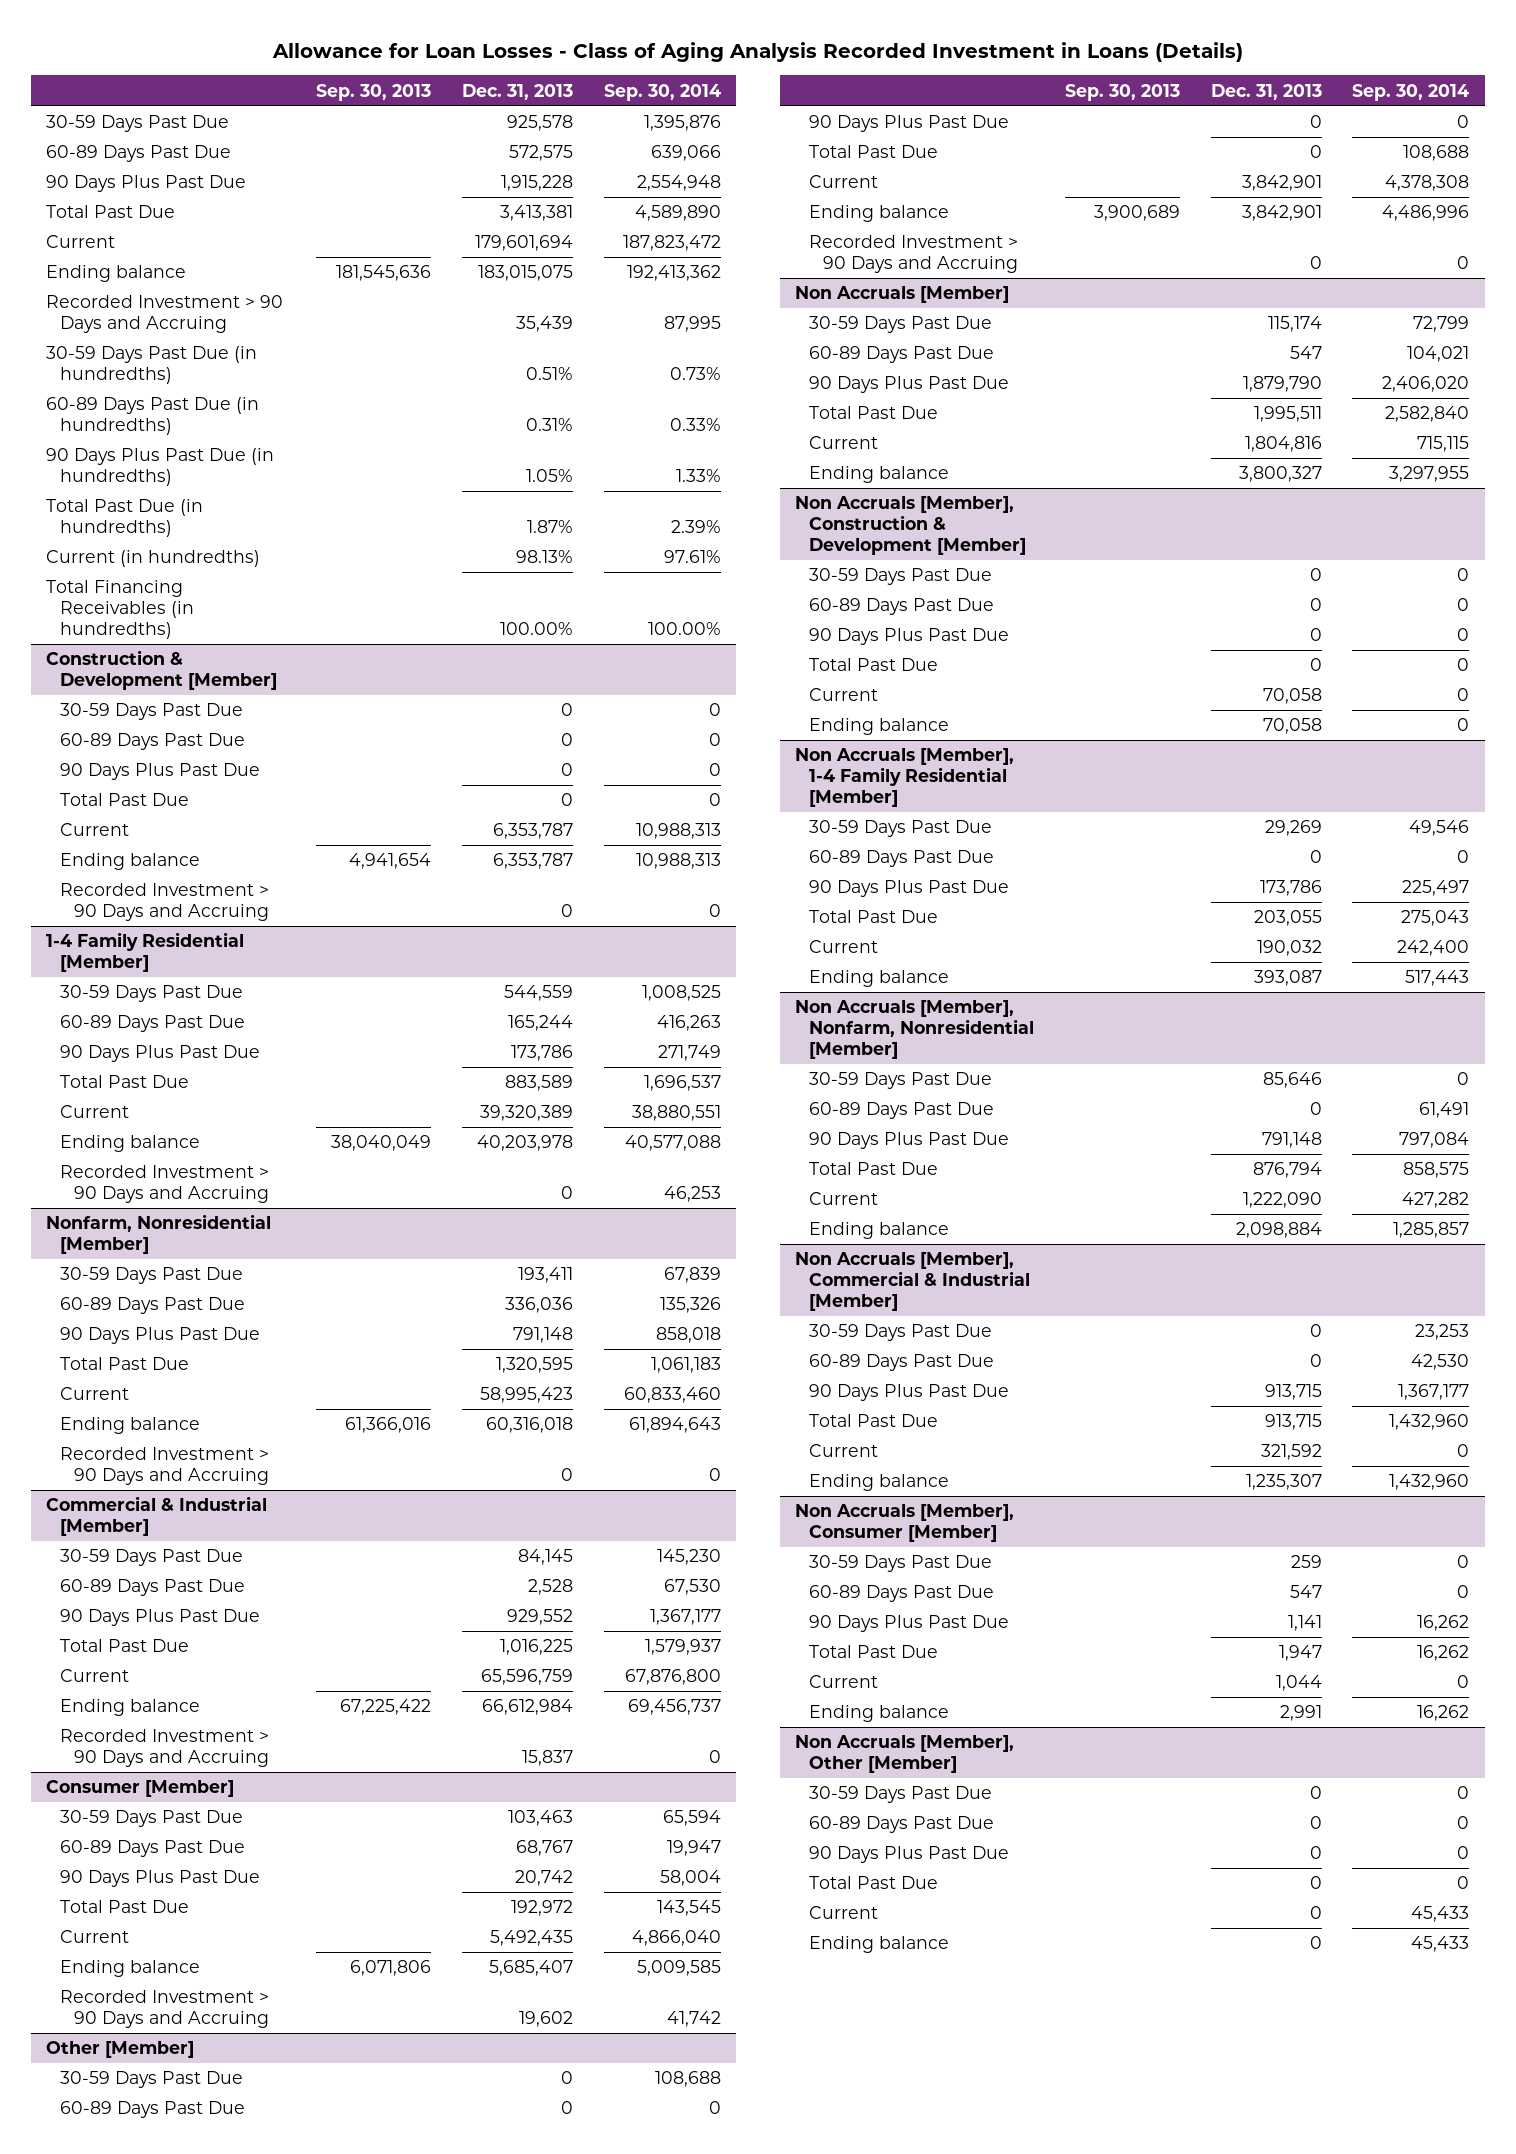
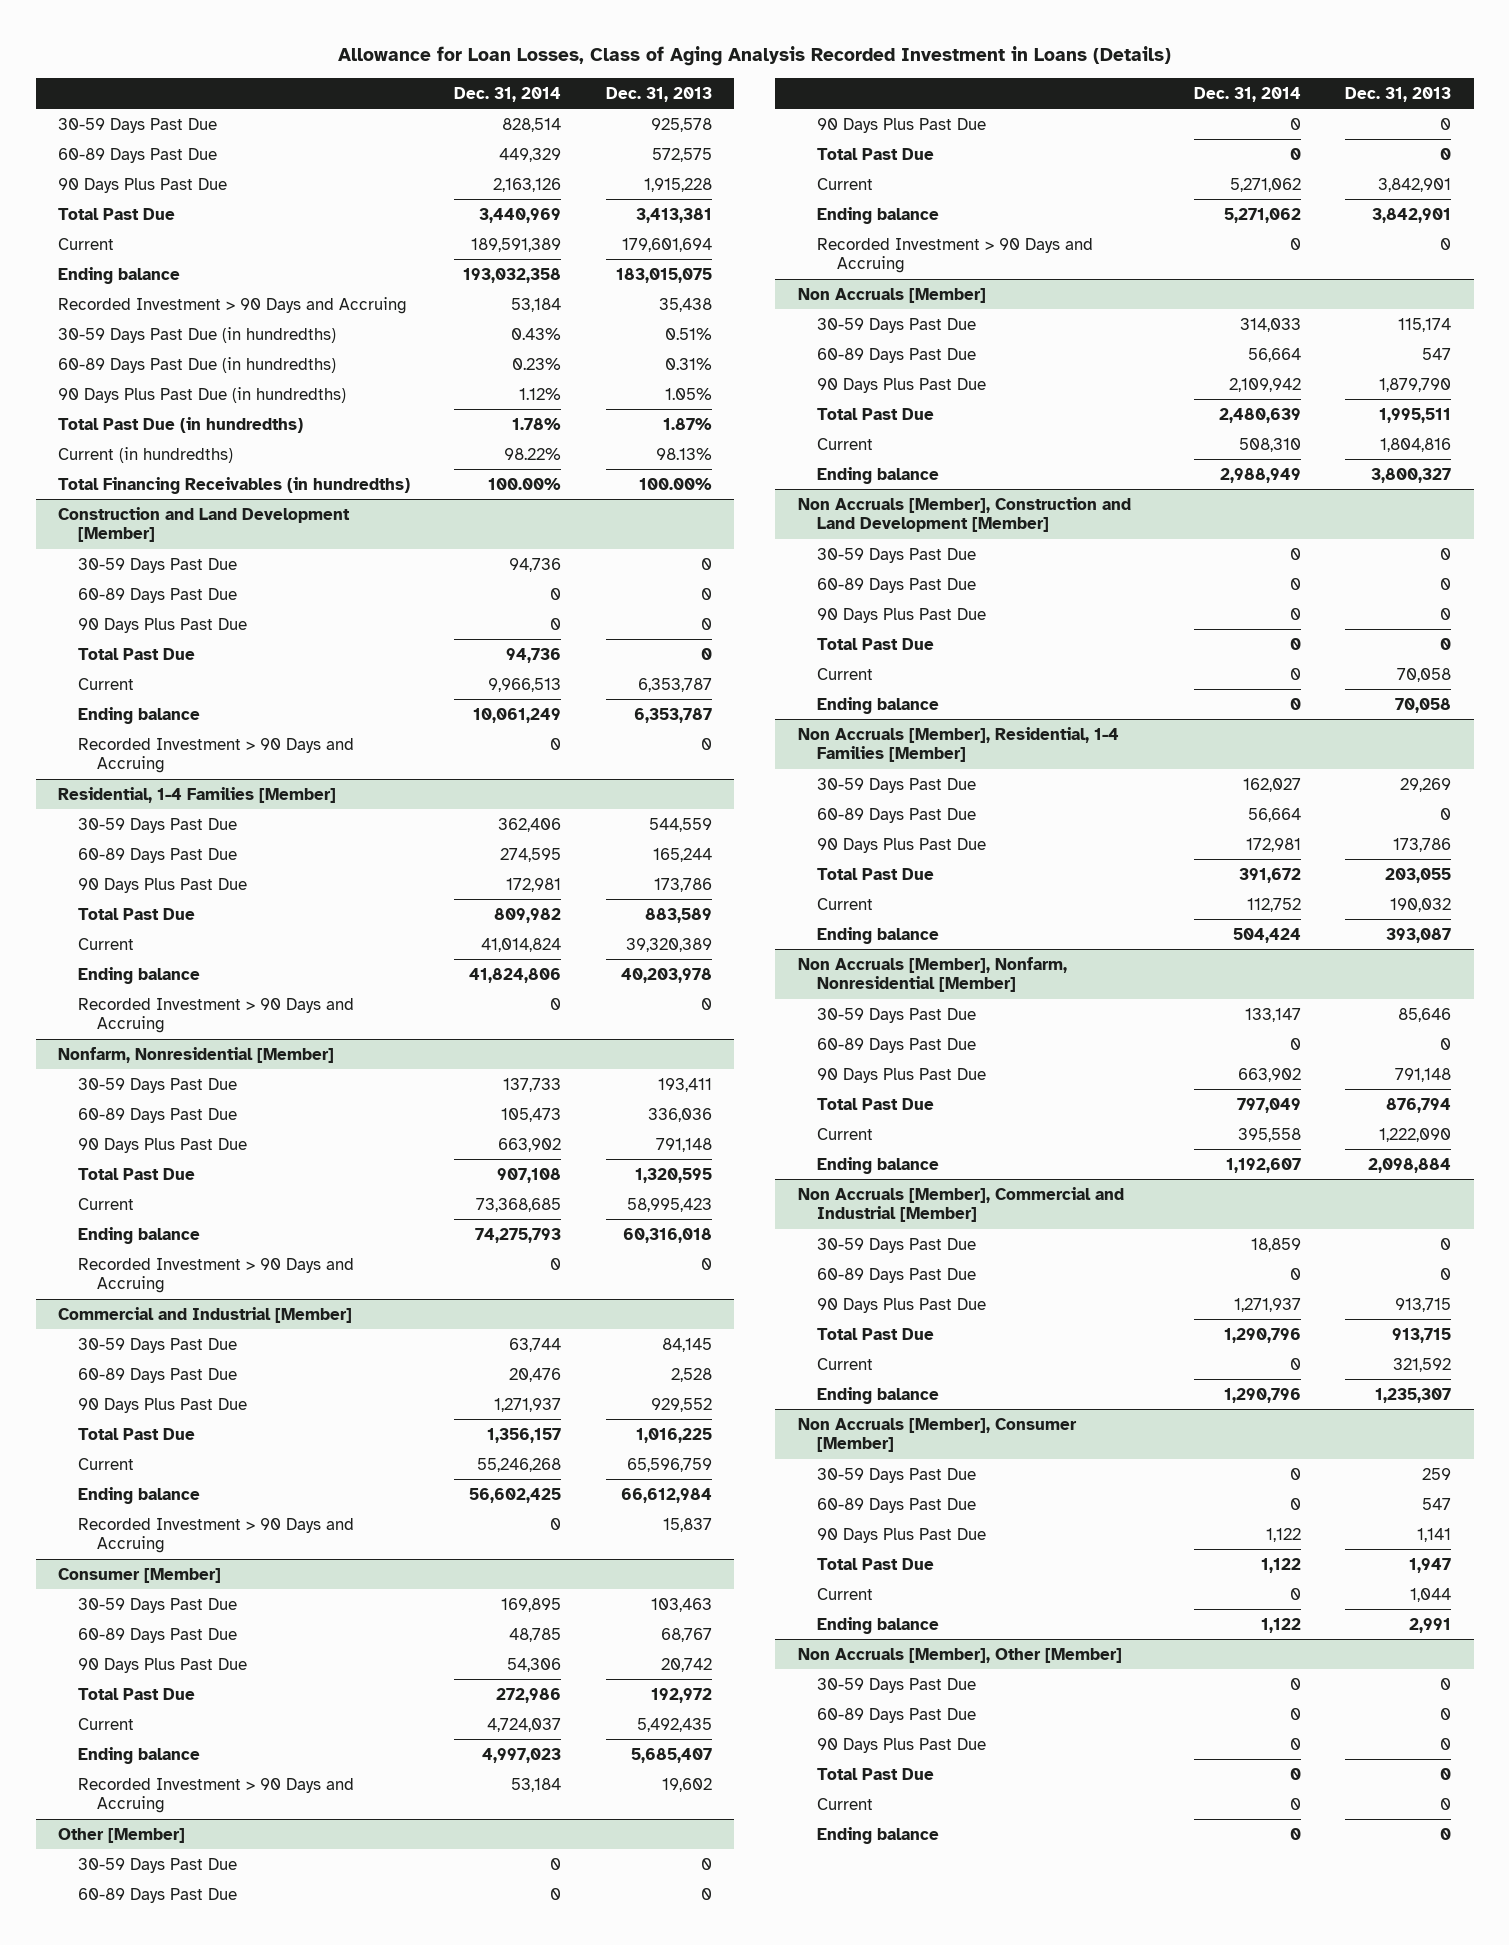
- Allowance for Loan Losses - Class of Aging Analysis Recorded Investment in Loans (Details)
+ Allowance for Loan Losses, Class of Aging Analysis Recorded Investment in Loans (Details)
- | Sep. 30, 2013 | Dec. 31, 2013 | Sep. 30, 2014
+ | Dec. 31, 2014 | Dec. 31, 2013
- Recorded Investment > 90 Days and Accruing | | 35,439 | 87,995
+ Recorded Investment > 90 Days and Accruing | 53,184 | 35,438
- Construction & Development [Member]
+ Construction and Land Development [Member]
- 1-4 Family Residential [Member]
+ Residential, 1-4 Families [Member]
- Commercial & Industrial [Member]
+ Commercial and Industrial [Member]
- Non Accruals [Member], Construction & Development [Member]
+ Non Accruals [Member], Construction and Land Development [Member]
- Non Accruals [Member], 1-4 Family Residential [Member]
+ Non Accruals [Member], Residential, 1-4 Families [Member]
- Non Accruals [Member], Commercial & Industrial [Member]
+ Non Accruals [Member], Commercial and Industrial [Member]

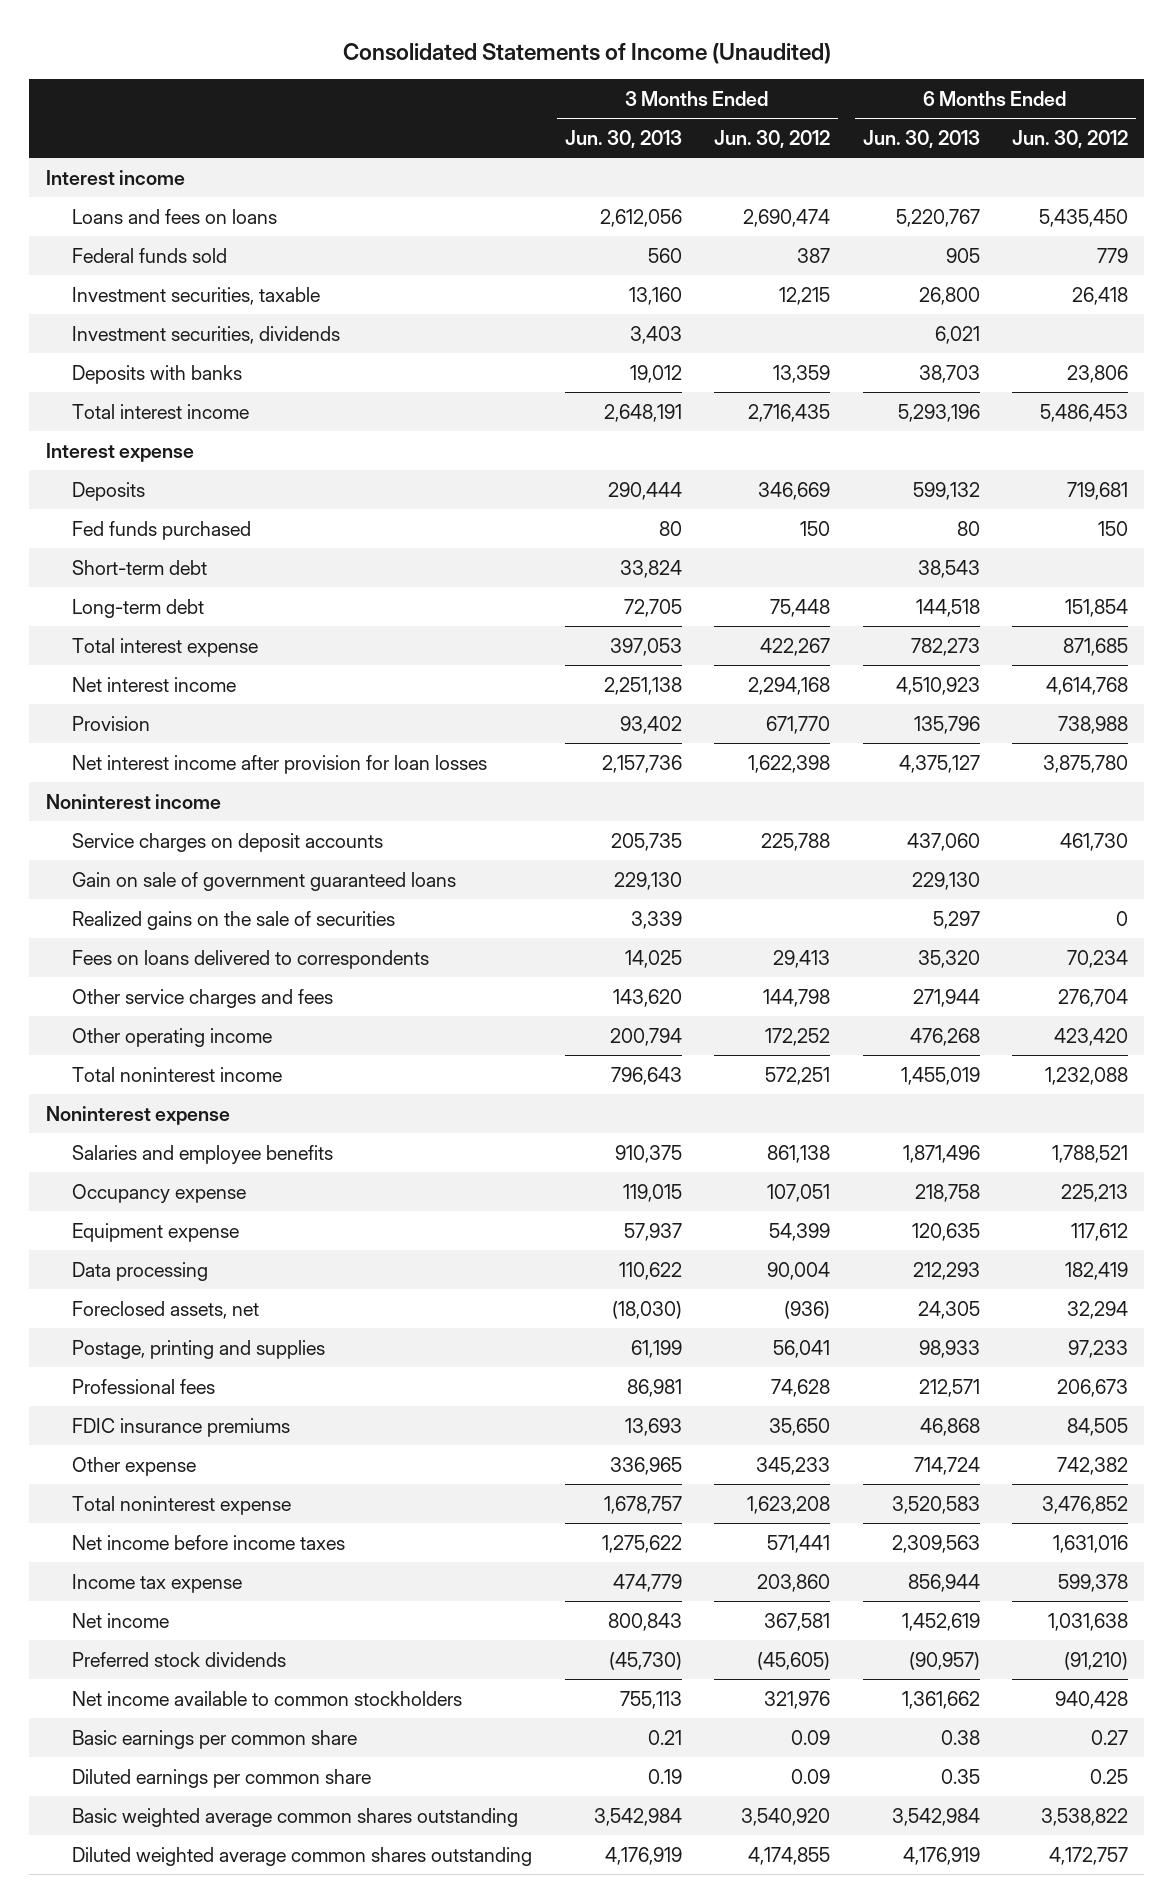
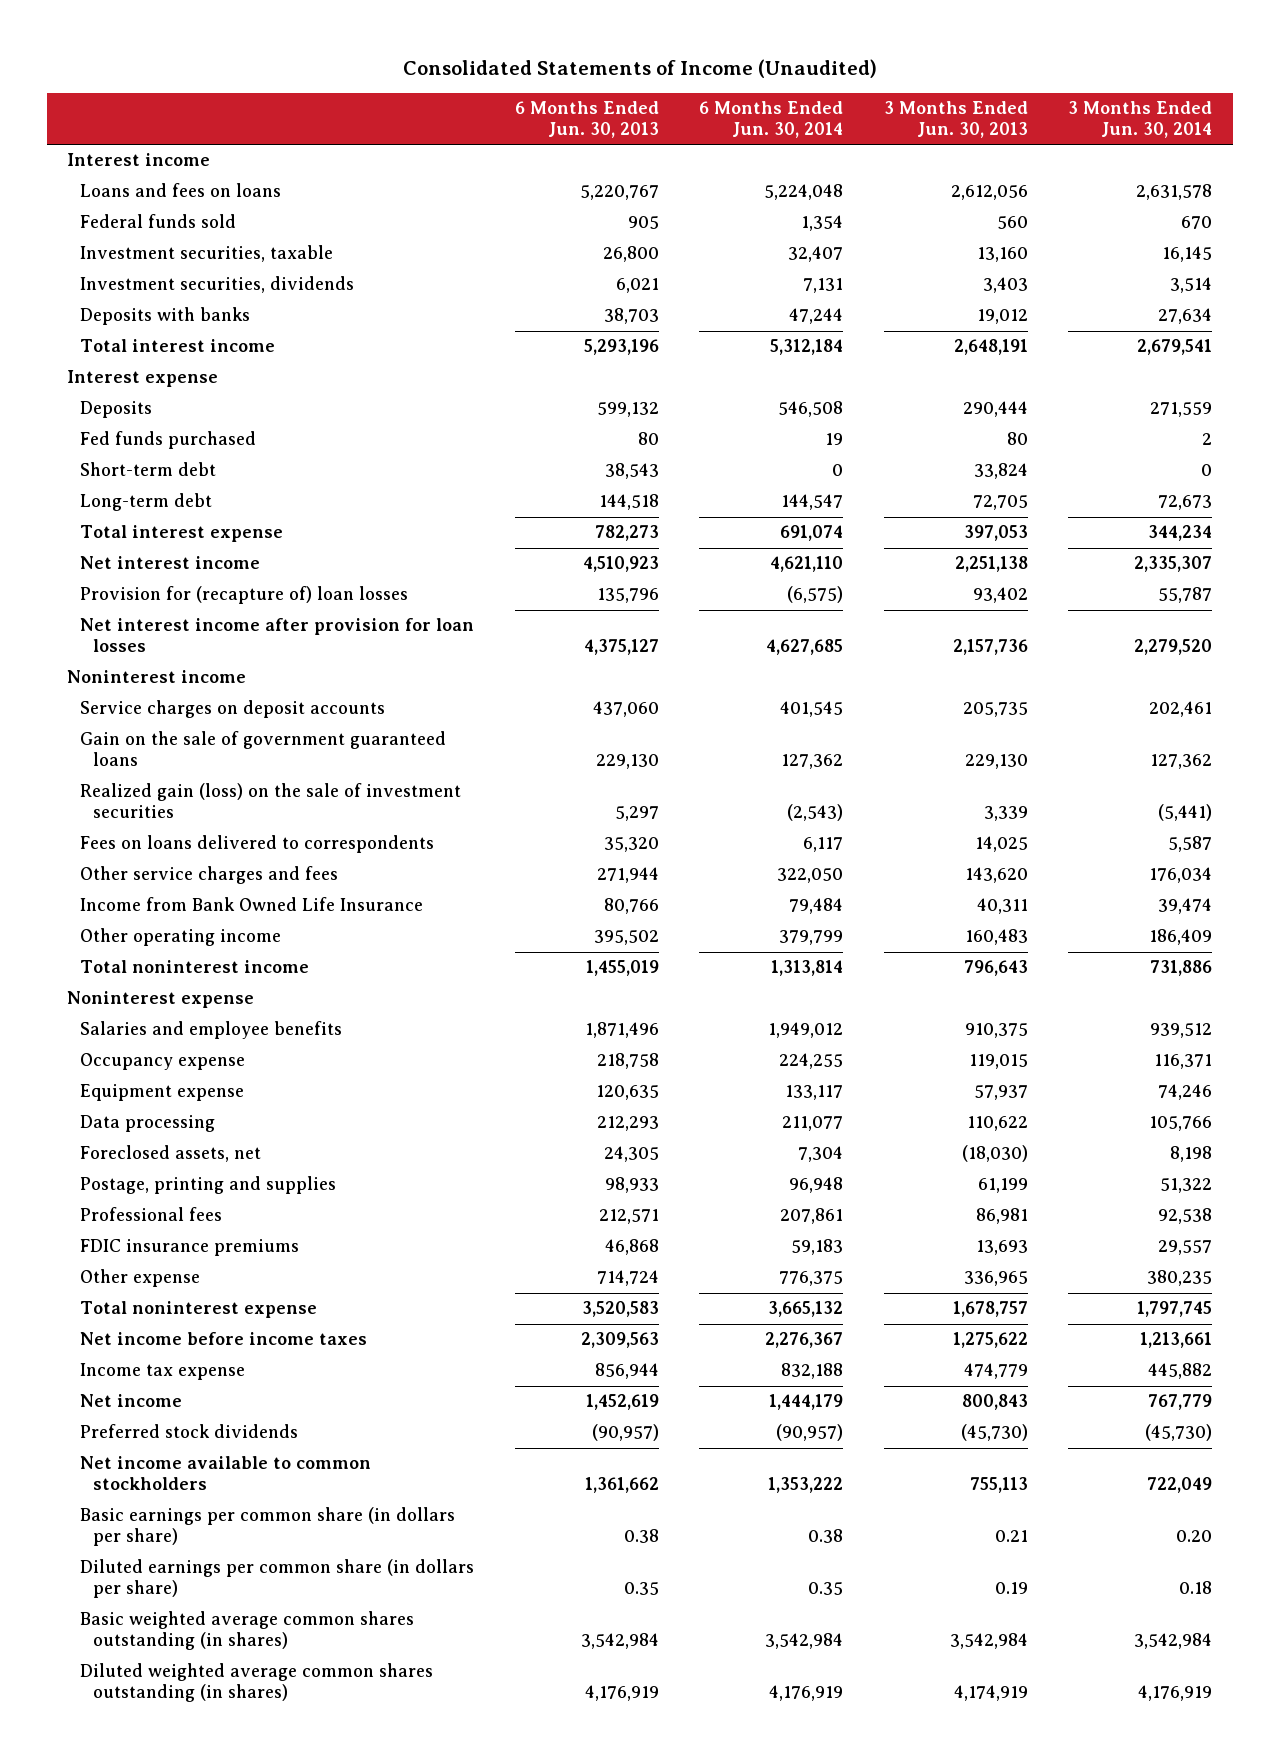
- | 3 Months Ended Jun. 30, 2013 | 3 Months Ended Jun. 30, 2012 | 6 Months Ended Jun. 30, 2013 | 6 Months Ended Jun. 30, 2012
+ | 6 Months Ended Jun. 30, 2013 | 6 Months Ended Jun. 30, 2014 | 3 Months Ended Jun. 30, 2013 | 3 Months Ended Jun. 30, 2014
- Provision | 93,402 | 671,770 | 135,796 | 738,988
+ Provision for (recapture of) loan losses | 135,796 | (6,575) | 93,402 | 55,787
- Gain on sale of government guaranteed loans | 229,130 | | 229,130 |
- Realized gains on the sale of securities | 3,339 | | 5,297 | 0
+ Gain on the sale of government guaranteed loans | 229,130 | 127,362 | 229,130 | 127,362
+ Realized gain (loss) on the sale of investment securities | 5,297 | (2,543) | 3,339 | (5,441)
- Other operating income | 200,794 | 172,252 | 476,268 | 423,420
+ Income from Bank Owned Life Insurance | 80,766 | 79,484 | 40,311 | 39,474
+ Other operating income | 395,502 | 379,799 | 160,483 | 186,409
- Basic earnings per common share | 0.21 | 0.09 | 0.38 | 0.27
- Diluted earnings per common share | 0.19 | 0.09 | 0.35 | 0.25
- Basic weighted average common shares outstanding | 3,542,984 | 3,540,920 | 3,542,984 | 3,538,822
- Diluted weighted average common shares outstanding | 4,176,919 | 4,174,855 | 4,176,919 | 4,172,757
+ Basic earnings per common share (in dollars per share) | 0.38 | 0.38 | 0.21 | 0.20
+ Diluted earnings per common share (in dollars per share) | 0.35 | 0.35 | 0.19 | 0.18
+ Basic weighted average common shares outstanding (in shares) | 3,542,984 | 3,542,984 | 3,542,984 | 3,542,984
+ Diluted weighted average common shares outstanding (in shares) | 4,176,919 | 4,176,919 | 4,174,919 | 4,176,919

